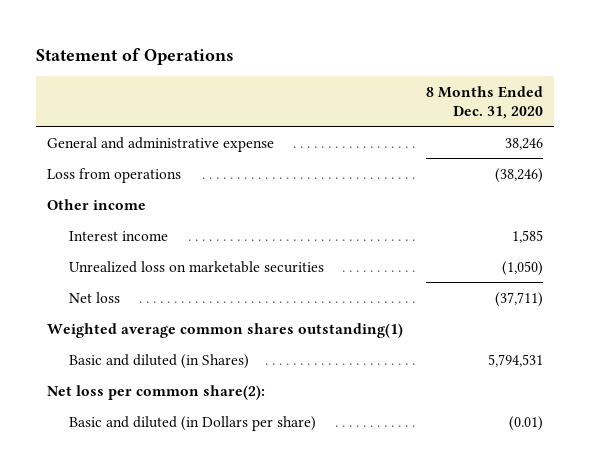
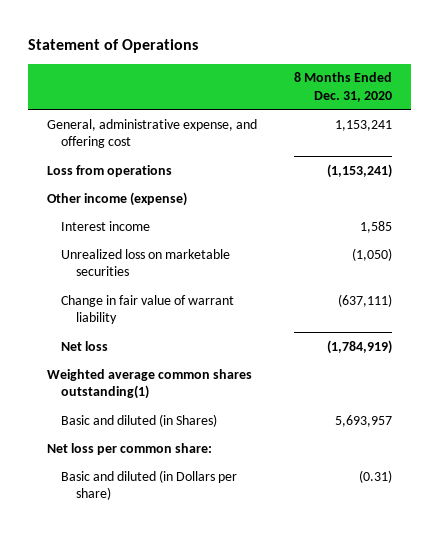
- General and administrative expense | 38,246
- Loss from operations | (38,246)
- Other income
+ General, administrative expense, and offering cost | 1,153,241
+ Loss from operations | (1,153,241)
+ Other income (expense)
- Net loss | (37,711)
+ Change in fair value of warrant liability | (637,111)
+ Net loss | (1,784,919)
- Basic and diluted (in Shares) | 5,794,531
- Net loss per common share(2):
- Basic and diluted (in Dollars per share) | (0.01)
+ Basic and diluted (in Shares) | 5,693,957
+ Net loss per common share:
+ Basic and diluted (in Dollars per share) | (0.31)

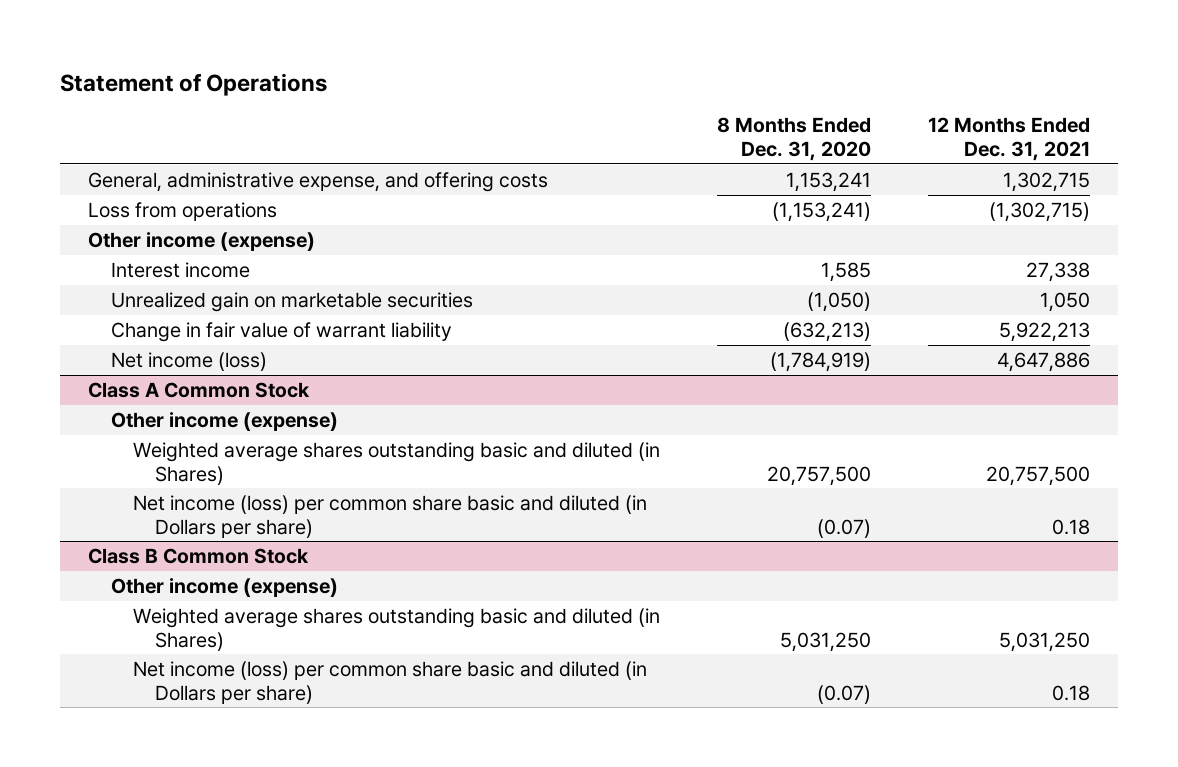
- | 8 Months Ended Dec. 31, 2020
+ | 8 Months Ended Dec. 31, 2020 | 12 Months Ended Dec. 31, 2021
- General, administrative expense, and offering cost | 1,153,241
+ General, administrative expense, and offering costs | 1,153,241 | 1,302,715
- Unrealized loss on marketable securities | (1,050)
- Change in fair value of warrant liability | (637,111)
- Net loss | (1,784,919)
- Weighted average common shares outstanding(1)
- Basic and diluted (in Shares) | 5,693,957
- Net loss per common share:
- Basic and diluted (in Dollars per share) | (0.31)
+ Unrealized gain on marketable securities | (1,050) | 1,050
+ Change in fair value of warrant liability | (632,213) | 5,922,213
+ Net income (loss) | (1,784,919) | 4,647,886
+ Class A Common Stock
+ Other income (expense)
+ Weighted average shares outstanding basic and diluted (in Shares) | 20,757,500 | 20,757,500
+ Net income (loss) per common share basic and diluted (in Dollars per share) | (0.07) | 0.18
+ Class B Common Stock
+ Other income (expense)
+ Weighted average shares outstanding basic and diluted (in Shares) | 5,031,250 | 5,031,250
+ Net income (loss) per common share basic and diluted (in Dollars per share) | (0.07) | 0.18

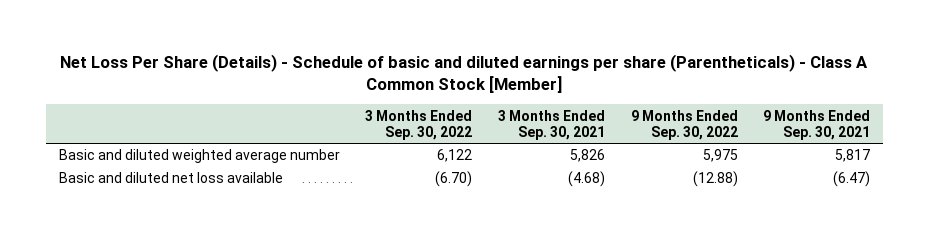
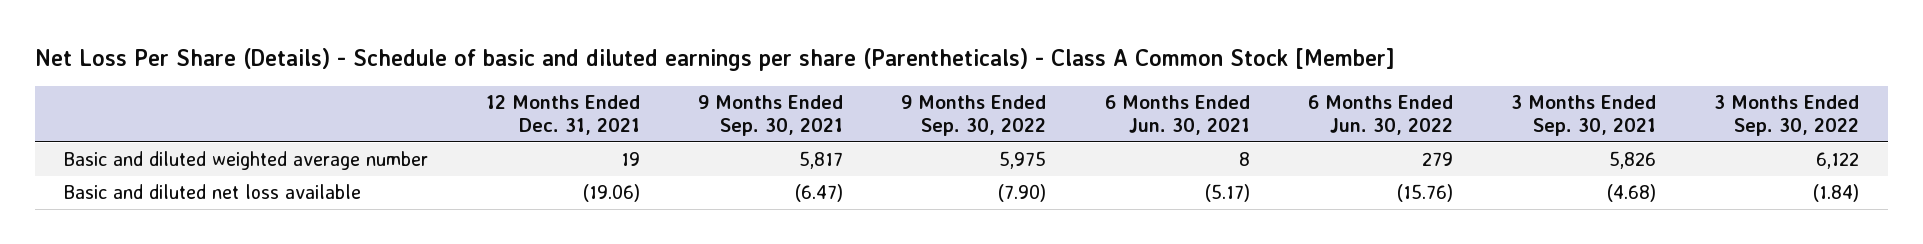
- | 3 Months Ended Sep. 30, 2022 | 3 Months Ended Sep. 30, 2021 | 9 Months Ended Sep. 30, 2022 | 9 Months Ended Sep. 30, 2021
+ | 12 Months Ended Dec. 31, 2021 | 9 Months Ended Sep. 30, 2021 | 9 Months Ended Sep. 30, 2022 | 6 Months Ended Jun. 30, 2021 | 6 Months Ended Jun. 30, 2022 | 3 Months Ended Sep. 30, 2021 | 3 Months Ended Sep. 30, 2022
- Basic and diluted net loss available | (6.70) | (4.68) | (12.88) | (6.47)
+ Basic and diluted net loss available | (19.06) | (6.47) | (7.90) | (5.17) | (15.76) | (4.68) | (1.84)

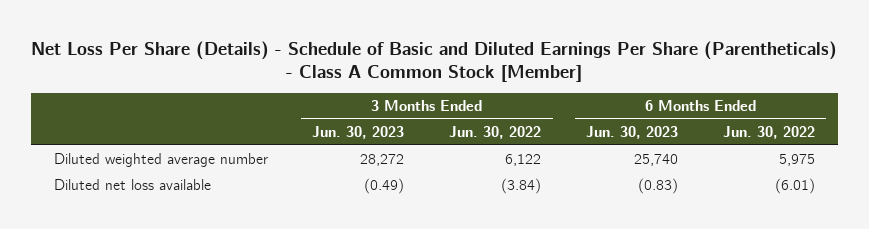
- Net Loss Per Share (Details) - Schedule of basic and diluted earnings per share (Parentheticals) - Class A Common Stock [Member]
+ Net Loss Per Share (Details) - Schedule of Basic and Diluted Earnings Per Share (Parentheticals) - Class A Common Stock [Member]
- | 12 Months Ended Dec. 31, 2021 | 9 Months Ended Sep. 30, 2021 | 9 Months Ended Sep. 30, 2022 | 6 Months Ended Jun. 30, 2021 | 6 Months Ended Jun. 30, 2022 | 3 Months Ended Sep. 30, 2021 | 3 Months Ended Sep. 30, 2022
+ | 3 Months Ended Jun. 30, 2023 | 3 Months Ended Jun. 30, 2022 | 6 Months Ended Jun. 30, 2023 | 6 Months Ended Jun. 30, 2022
- Basic and diluted weighted average number | 19 | 5,817 | 5,975 | 8 | 279 | 5,826 | 6,122
- Basic and diluted net loss available | (19.06) | (6.47) | (7.90) | (5.17) | (15.76) | (4.68) | (1.84)
+ Diluted weighted average number | 28,272 | 6,122 | 25,740 | 5,975
+ Diluted net loss available | (0.49) | (3.84) | (0.83) | (6.01)

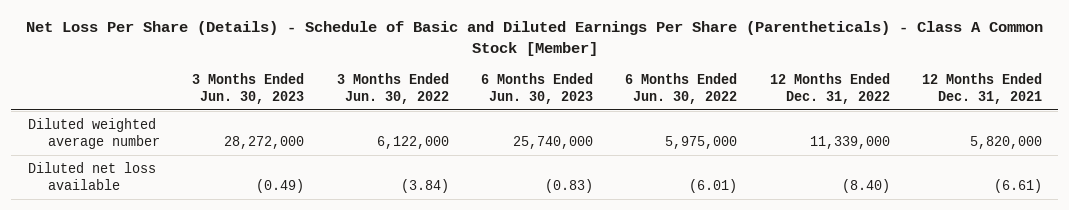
- | 3 Months Ended Jun. 30, 2023 | 3 Months Ended Jun. 30, 2022 | 6 Months Ended Jun. 30, 2023 | 6 Months Ended Jun. 30, 2022
+ | 3 Months Ended Jun. 30, 2023 | 3 Months Ended Jun. 30, 2022 | 6 Months Ended Jun. 30, 2023 | 6 Months Ended Jun. 30, 2022 | 12 Months Ended Dec. 31, 2022 | 12 Months Ended Dec. 31, 2021
- Diluted weighted average number | 28,272 | 6,122 | 25,740 | 5,975
+ Diluted weighted average number | 28,272,000 | 6,122,000 | 25,740,000 | 5,975,000 | 11,339,000 | 5,820,000

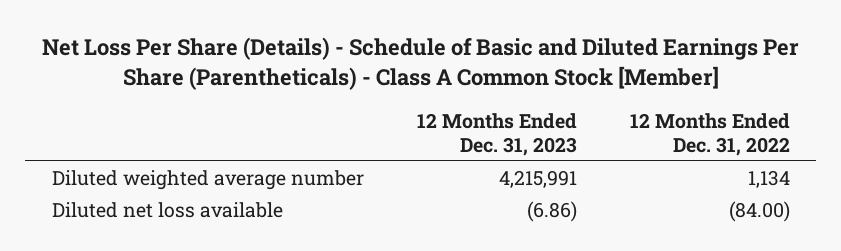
- | 3 Months Ended Jun. 30, 2023 | 3 Months Ended Jun. 30, 2022 | 6 Months Ended Jun. 30, 2023 | 6 Months Ended Jun. 30, 2022 | 12 Months Ended Dec. 31, 2022 | 12 Months Ended Dec. 31, 2021
+ | 12 Months Ended Dec. 31, 2023 | 12 Months Ended Dec. 31, 2022
- Diluted weighted average number | 28,272,000 | 6,122,000 | 25,740,000 | 5,975,000 | 11,339,000 | 5,820,000
- Diluted net loss available | (0.49) | (3.84) | (0.83) | (6.01) | (8.40) | (6.61)
+ Diluted weighted average number | 4,215,991 | 1,134
+ Diluted net loss available | (6.86) | (84.00)

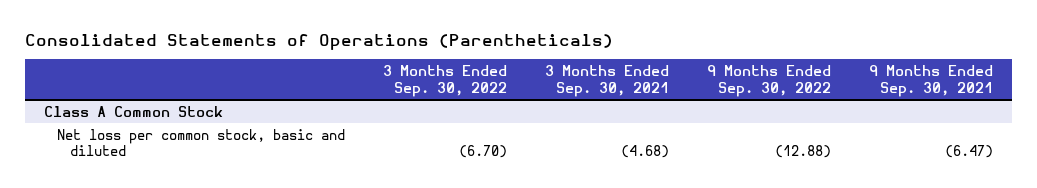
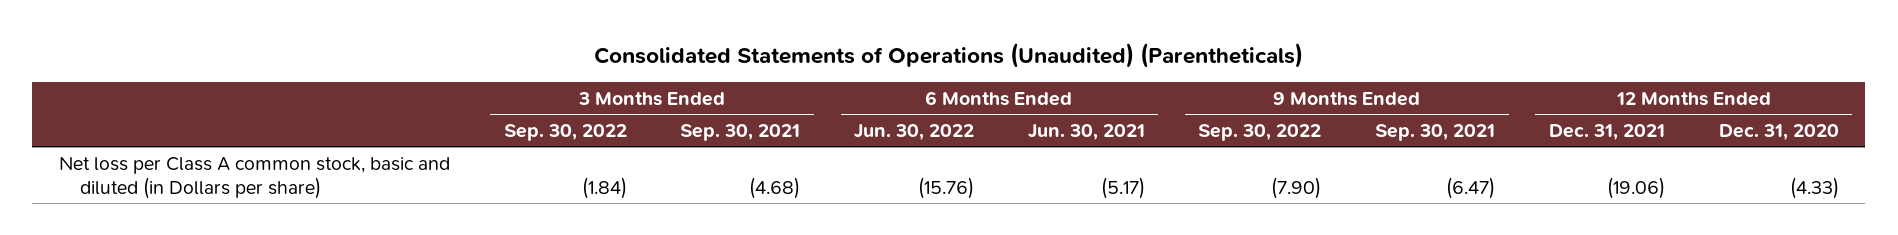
- Consolidated Statements of Operations (Parentheticals)
+ Consolidated Statements of Operations (Unaudited) (Parentheticals)
- | 3 Months Ended Sep. 30, 2022 | 3 Months Ended Sep. 30, 2021 | 9 Months Ended Sep. 30, 2022 | 9 Months Ended Sep. 30, 2021
+ | 3 Months Ended Sep. 30, 2022 | 3 Months Ended Sep. 30, 2021 | 6 Months Ended Jun. 30, 2022 | 6 Months Ended Jun. 30, 2021 | 9 Months Ended Sep. 30, 2022 | 9 Months Ended Sep. 30, 2021 | 12 Months Ended Dec. 31, 2021 | 12 Months Ended Dec. 31, 2020
- Class A Common Stock
- Net loss per common stock, basic and diluted | (6.70) | (4.68) | (12.88) | (6.47)
+ Net loss per Class A common stock, basic and diluted (in Dollars per share) | (1.84) | (4.68) | (15.76) | (5.17) | (7.90) | (6.47) | (19.06) | (4.33)

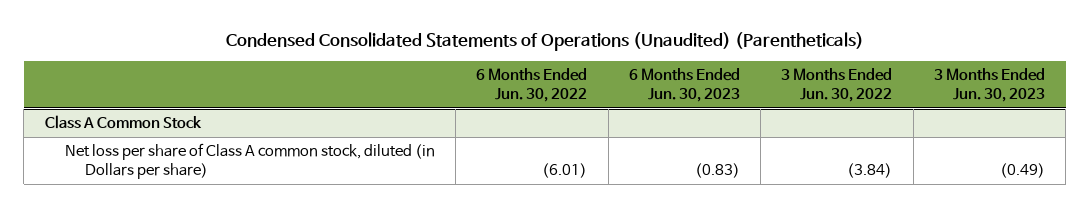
- Consolidated Statements of Operations (Unaudited) (Parentheticals)
+ Condensed Consolidated Statements of Operations (Unaudited) (Parentheticals)
- | 3 Months Ended Sep. 30, 2022 | 3 Months Ended Sep. 30, 2021 | 6 Months Ended Jun. 30, 2022 | 6 Months Ended Jun. 30, 2021 | 9 Months Ended Sep. 30, 2022 | 9 Months Ended Sep. 30, 2021 | 12 Months Ended Dec. 31, 2021 | 12 Months Ended Dec. 31, 2020
+ | 6 Months Ended Jun. 30, 2022 | 6 Months Ended Jun. 30, 2023 | 3 Months Ended Jun. 30, 2022 | 3 Months Ended Jun. 30, 2023
- Net loss per Class A common stock, basic and diluted (in Dollars per share) | (1.84) | (4.68) | (15.76) | (5.17) | (7.90) | (6.47) | (19.06) | (4.33)
+ Class A Common Stock
+ Net loss per share of Class A common stock, diluted (in Dollars per share) | (6.01) | (0.83) | (3.84) | (0.49)

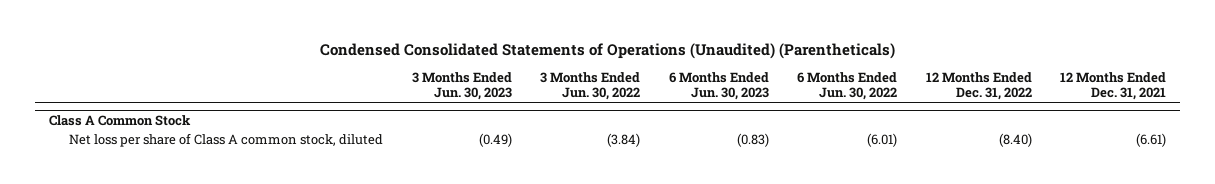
- | 6 Months Ended Jun. 30, 2022 | 6 Months Ended Jun. 30, 2023 | 3 Months Ended Jun. 30, 2022 | 3 Months Ended Jun. 30, 2023
+ | 3 Months Ended Jun. 30, 2023 | 3 Months Ended Jun. 30, 2022 | 6 Months Ended Jun. 30, 2023 | 6 Months Ended Jun. 30, 2022 | 12 Months Ended Dec. 31, 2022 | 12 Months Ended Dec. 31, 2021
@ Class A Common Stock
- Net loss per share of Class A common stock, diluted (in Dollars per share) | (6.01) | (0.83) | (3.84) | (0.49)
+ Net loss per share of Class A common stock, diluted | (0.49) | (3.84) | (0.83) | (6.01) | (8.40) | (6.61)

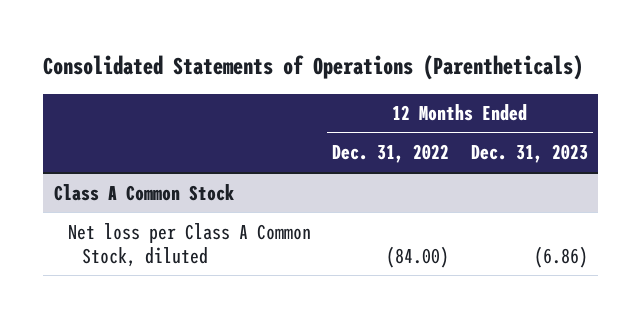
- Condensed Consolidated Statements of Operations (Unaudited) (Parentheticals)
+ Consolidated Statements of Operations (Parentheticals)
- | 3 Months Ended Jun. 30, 2023 | 3 Months Ended Jun. 30, 2022 | 6 Months Ended Jun. 30, 2023 | 6 Months Ended Jun. 30, 2022 | 12 Months Ended Dec. 31, 2022 | 12 Months Ended Dec. 31, 2021
+ | 12 Months Ended Dec. 31, 2022 | 12 Months Ended Dec. 31, 2023
@ Class A Common Stock
- Net loss per share of Class A common stock, diluted | (0.49) | (3.84) | (0.83) | (6.01) | (8.40) | (6.61)
+ Net loss per Class A Common Stock, diluted | (84.00) | (6.86)

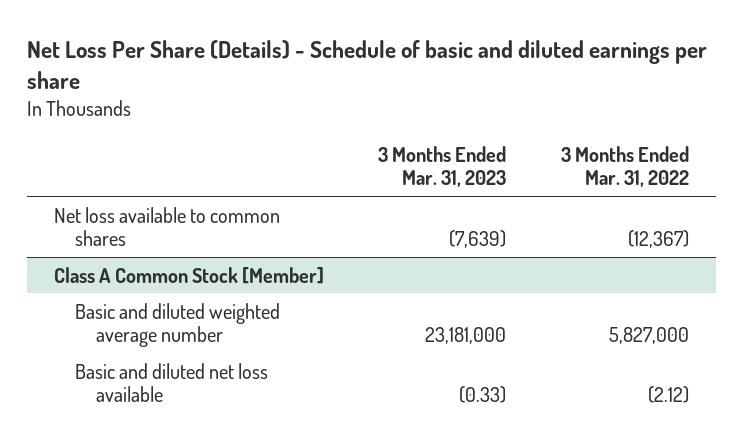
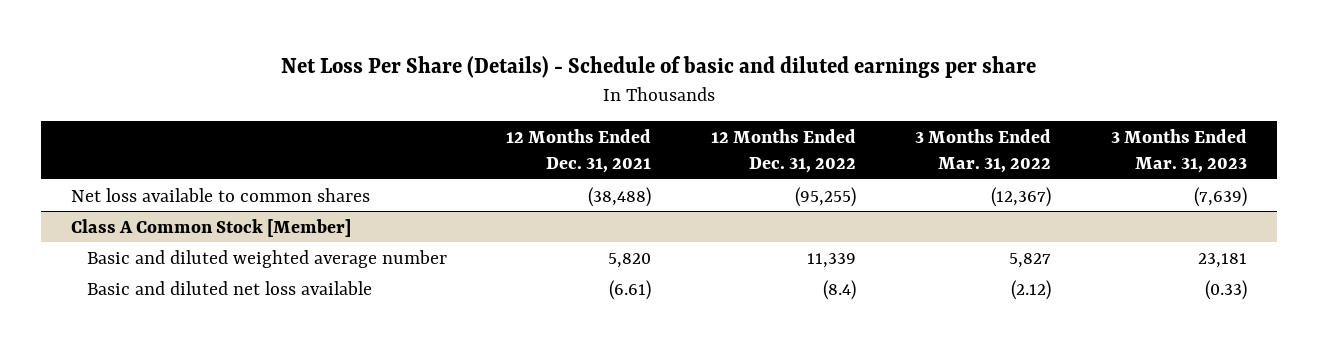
- | 3 Months Ended Mar. 31, 2023 | 3 Months Ended Mar. 31, 2022
+ | 12 Months Ended Dec. 31, 2021 | 12 Months Ended Dec. 31, 2022 | 3 Months Ended Mar. 31, 2022 | 3 Months Ended Mar. 31, 2023
@ Class A Common Stock [Member]
- Basic and diluted weighted average number | 23,181,000 | 5,827,000
+ Basic and diluted weighted average number | 5,820 | 11,339 | 5,827 | 23,181

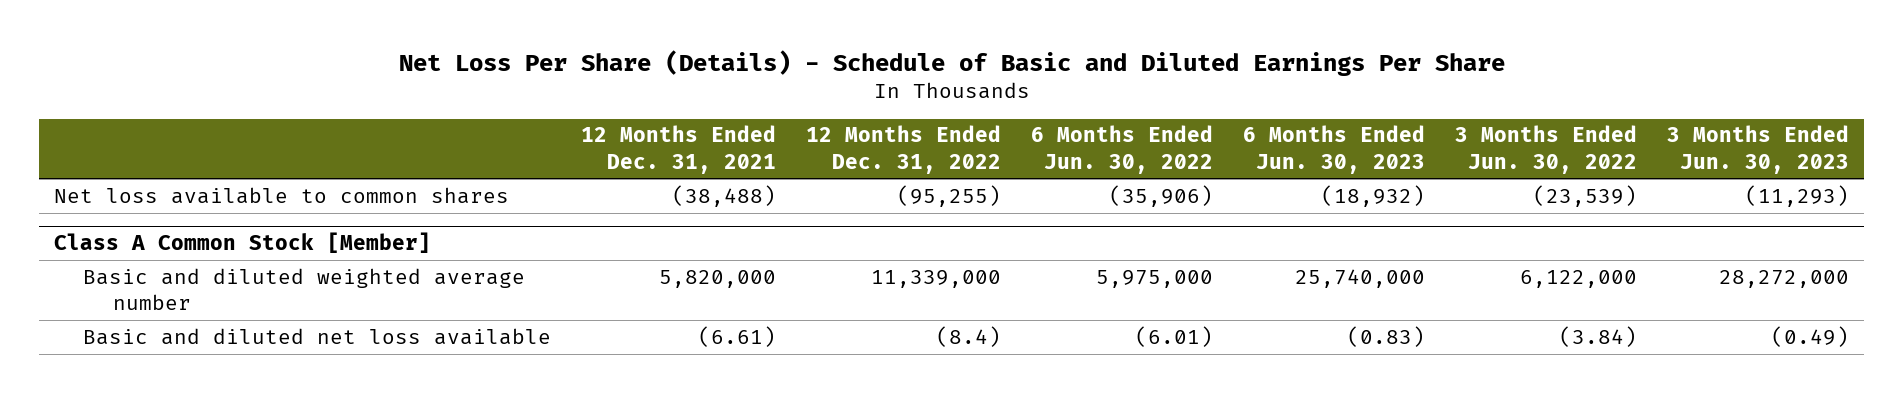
- Net Loss Per Share (Details) - Schedule of basic and diluted earnings per share
+ Net Loss Per Share (Details) - Schedule of Basic and Diluted Earnings Per Share
- | 12 Months Ended Dec. 31, 2021 | 12 Months Ended Dec. 31, 2022 | 3 Months Ended Mar. 31, 2022 | 3 Months Ended Mar. 31, 2023
+ | 12 Months Ended Dec. 31, 2021 | 12 Months Ended Dec. 31, 2022 | 6 Months Ended Jun. 30, 2022 | 6 Months Ended Jun. 30, 2023 | 3 Months Ended Jun. 30, 2022 | 3 Months Ended Jun. 30, 2023
@ Class A Common Stock [Member]
- Basic and diluted weighted average number | 5,820 | 11,339 | 5,827 | 23,181
+ Basic and diluted weighted average number | 5,820,000 | 11,339,000 | 5,975,000 | 25,740,000 | 6,122,000 | 28,272,000

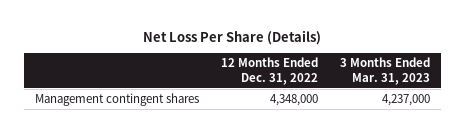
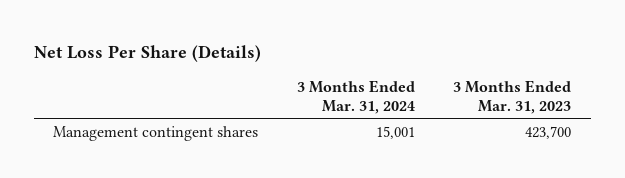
- | 12 Months Ended Dec. 31, 2022 | 3 Months Ended Mar. 31, 2023
+ | 3 Months Ended Mar. 31, 2024 | 3 Months Ended Mar. 31, 2023
- Management contingent shares | 4,348,000 | 4,237,000
+ Management contingent shares | 15,001 | 423,700

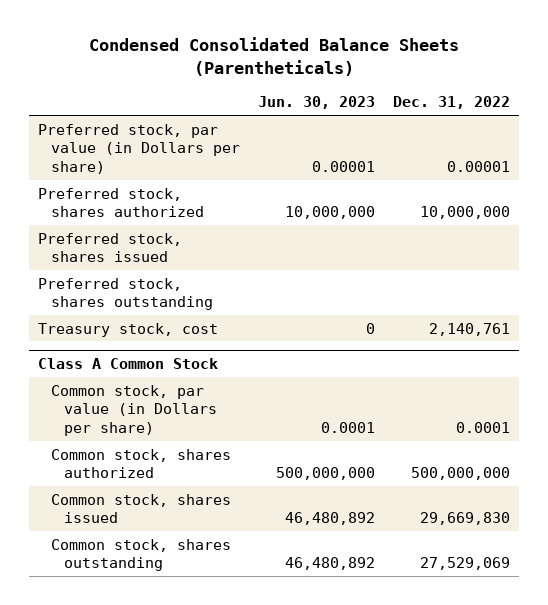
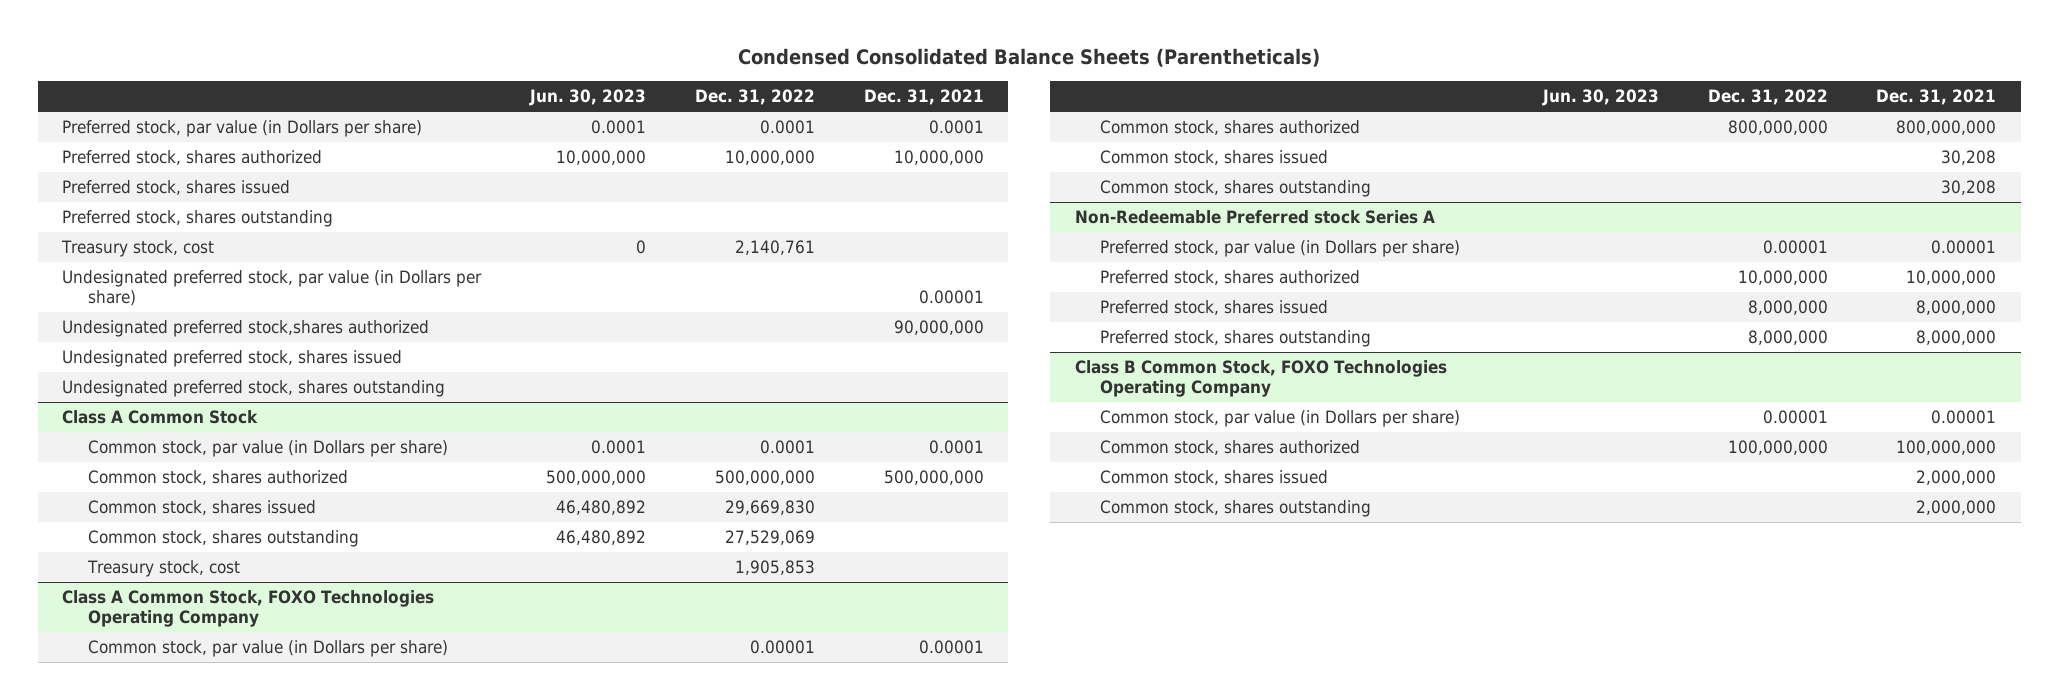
- | Jun. 30, 2023 | Dec. 31, 2022
+ | Jun. 30, 2023 | Dec. 31, 2022 | Dec. 31, 2021
- Preferred stock, par value (in Dollars per share) | 0.00001 | 0.00001
+ Preferred stock, par value (in Dollars per share) | 0.0001 | 0.0001 | 0.0001
+ Undesignated preferred stock, par value (in Dollars per share) | | | 0.00001
+ Undesignated preferred stock,shares authorized | | | 90,000,000
+ Undesignated preferred stock, shares issued
+ Undesignated preferred stock, shares outstanding
@ Class A Common Stock
+ Treasury stock, cost | | 1,905,853 |
+ Class A Common Stock, FOXO Technologies Operating Company
+ Common stock, par value (in Dollars per share) | | 0.00001 | 0.00001
+ Common stock, shares authorized | | 800,000,000 | 800,000,000
+ Common stock, shares issued | | | 30,208
+ Common stock, shares outstanding | | | 30,208
+ Non-Redeemable Preferred stock Series A
+ Preferred stock, par value (in Dollars per share) | | 0.00001 | 0.00001
+ Preferred stock, shares authorized | | 10,000,000 | 10,000,000
+ Preferred stock, shares issued | | 8,000,000 | 8,000,000
+ Preferred stock, shares outstanding | | 8,000,000 | 8,000,000
+ Class B Common Stock, FOXO Technologies Operating Company
+ Common stock, par value (in Dollars per share) | | 0.00001 | 0.00001
+ Common stock, shares authorized | | 100,000,000 | 100,000,000
+ Common stock, shares issued | | | 2,000,000
+ Common stock, shares outstanding | | | 2,000,000

